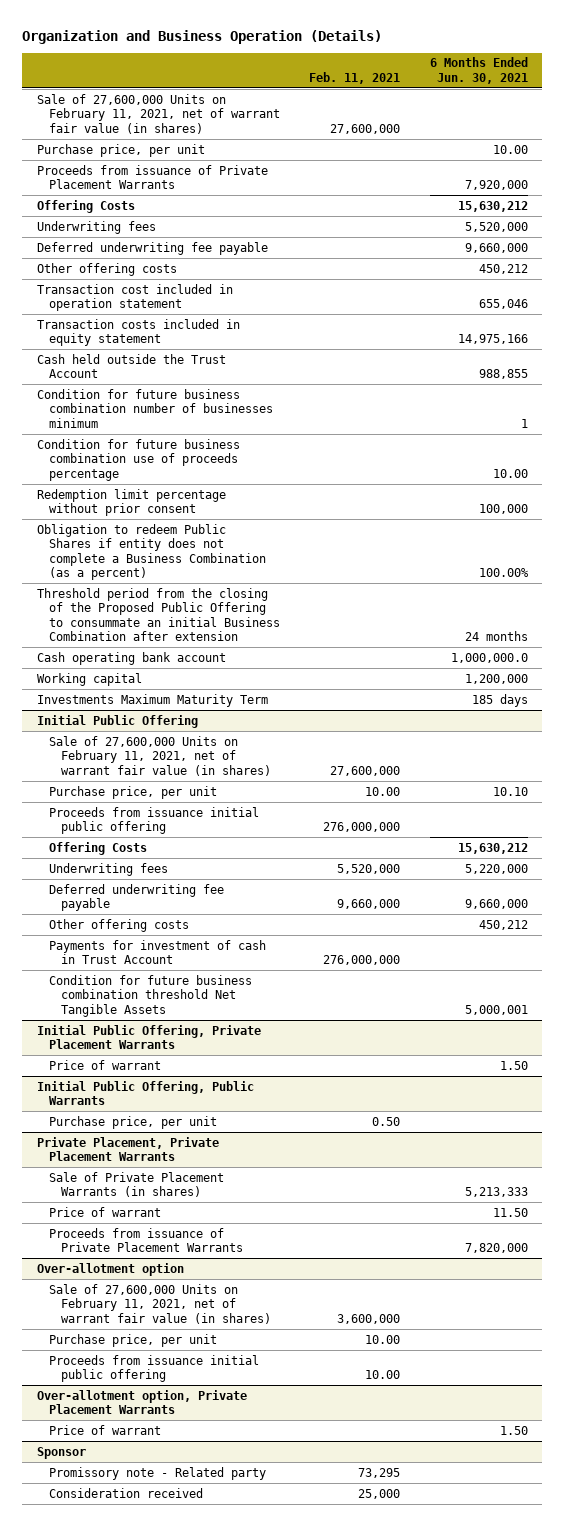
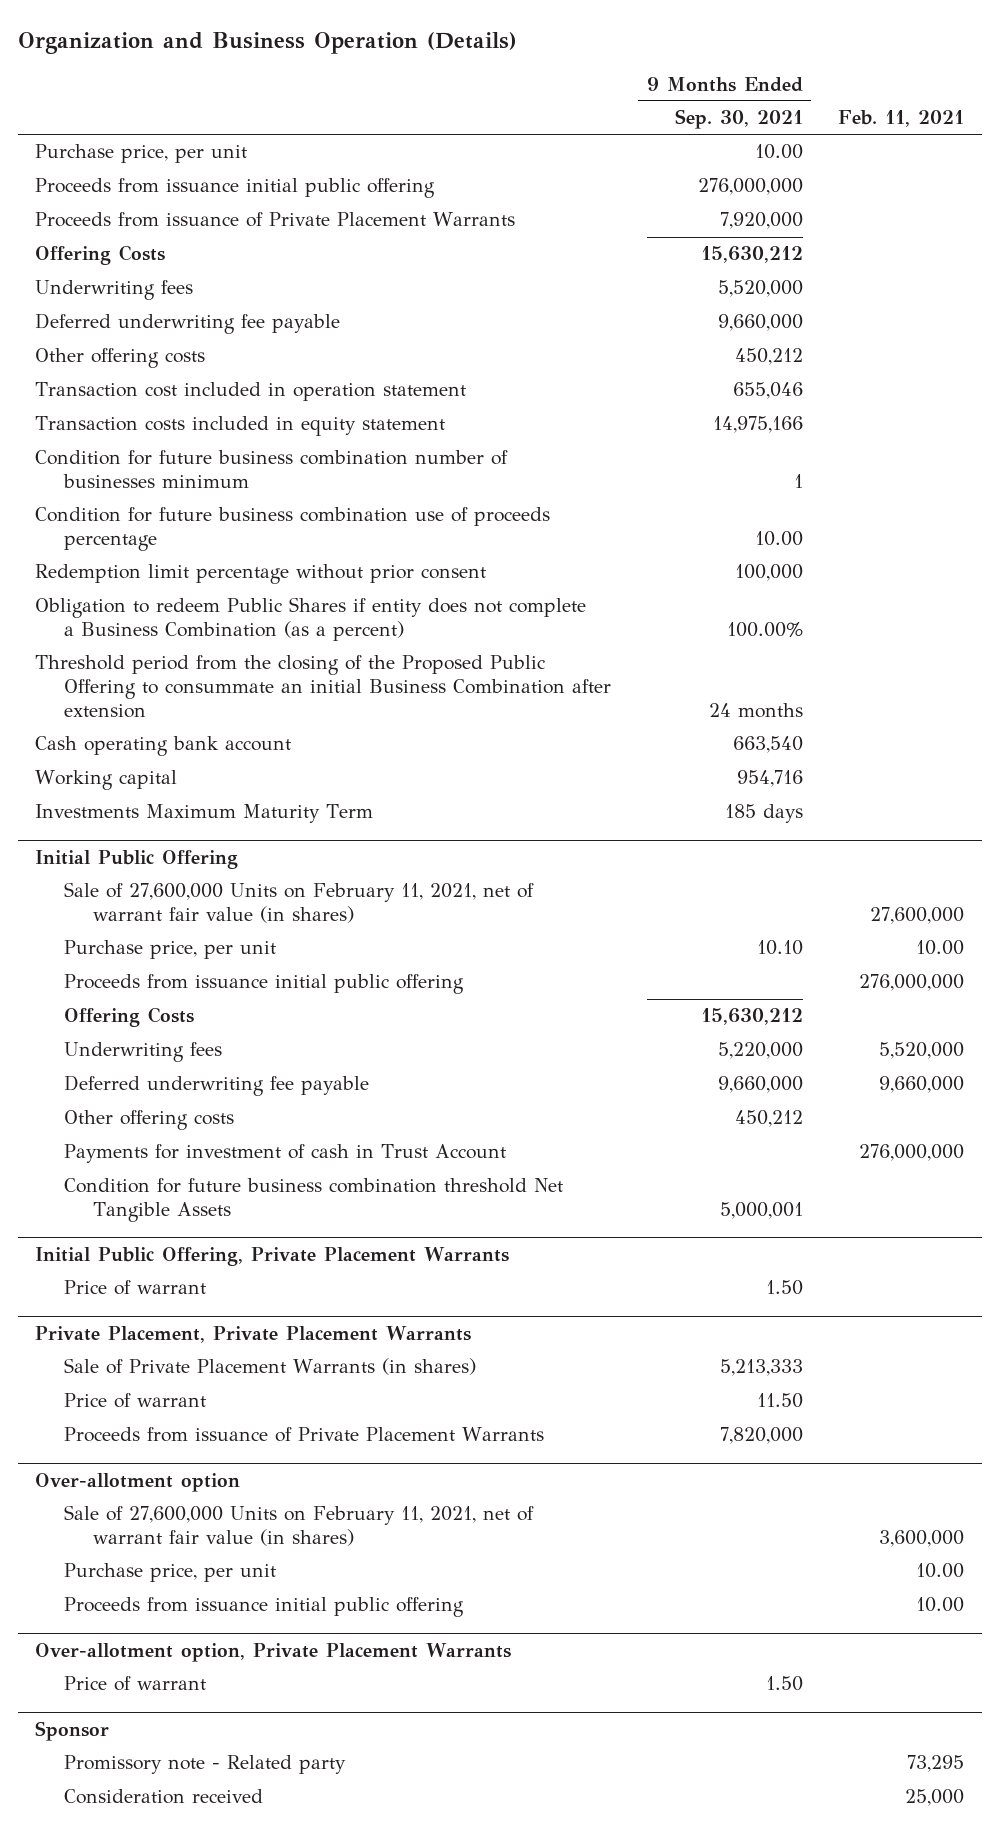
- | Feb. 11, 2021 | 6 Months Ended Jun. 30, 2021
+ | 9 Months Ended Sep. 30, 2021 | Feb. 11, 2021
- Sale of 27,600,000 Units on February 11, 2021, net of warrant fair value (in shares) | 27,600,000 |
+ Proceeds from issuance initial public offering | 276,000,000 |
- Cash held outside the Trust Account | | 988,855
- Initial Public Offering, Public Warrants
- Purchase price, per unit | 0.50 |

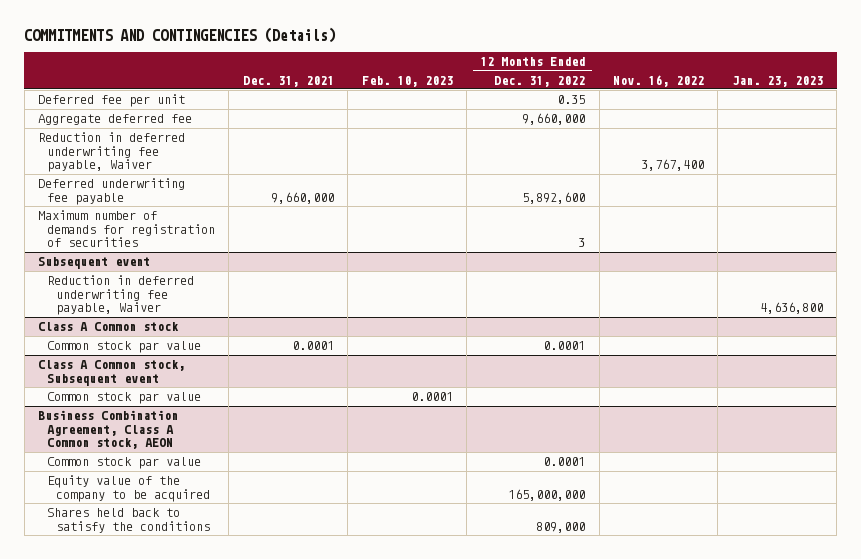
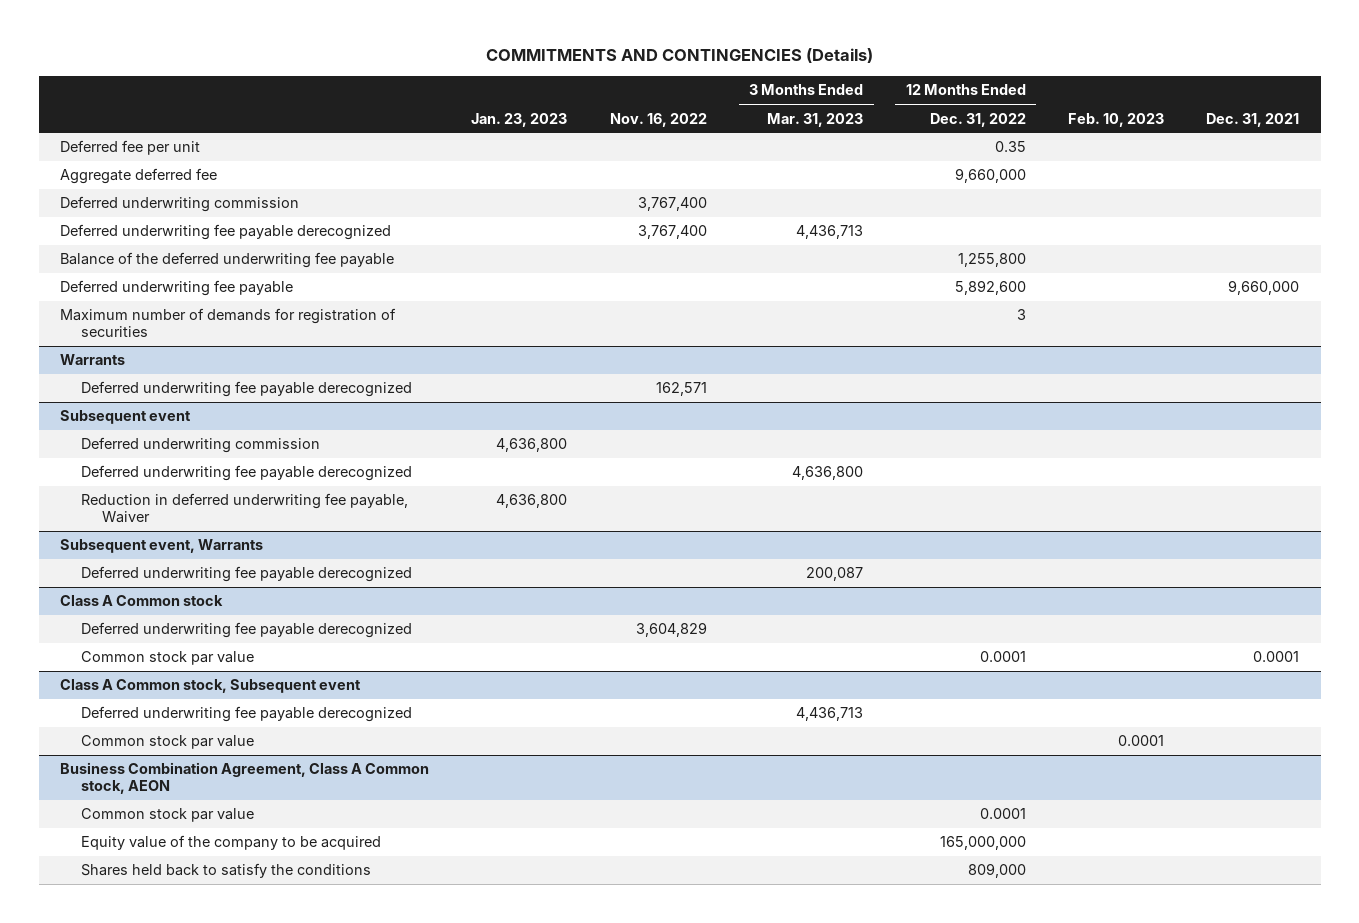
- | Dec. 31, 2021 | Feb. 10, 2023 | 12 Months Ended Dec. 31, 2022 | Nov. 16, 2022 | Jan. 23, 2023
+ | Jan. 23, 2023 | Nov. 16, 2022 | 3 Months Ended Mar. 31, 2023 | 12 Months Ended Dec. 31, 2022 | Feb. 10, 2023 | Dec. 31, 2021
- Reduction in deferred underwriting fee payable, Waiver | | | | 3,767,400 |
+ Deferred underwriting commission | | 3,767,400 | | | |
+ Deferred underwriting fee payable derecognized | | 3,767,400 | 4,436,713 | | |
+ Balance of the deferred underwriting fee payable | | | | 1,255,800 | |
+ Warrants
+ Deferred underwriting fee payable derecognized | | 162,571 | | | |
@ Subsequent event
+ Deferred underwriting commission | 4,636,800 | | | | |
+ Deferred underwriting fee payable derecognized | | | 4,636,800 | | |
+ Subsequent event, Warrants
+ Deferred underwriting fee payable derecognized | | | 200,087 | | |
@ Class A Common stock
+ Deferred underwriting fee payable derecognized | | 3,604,829 | | | |
@ Class A Common stock, Subsequent event
+ Deferred underwriting fee payable derecognized | | | 4,436,713 | | |

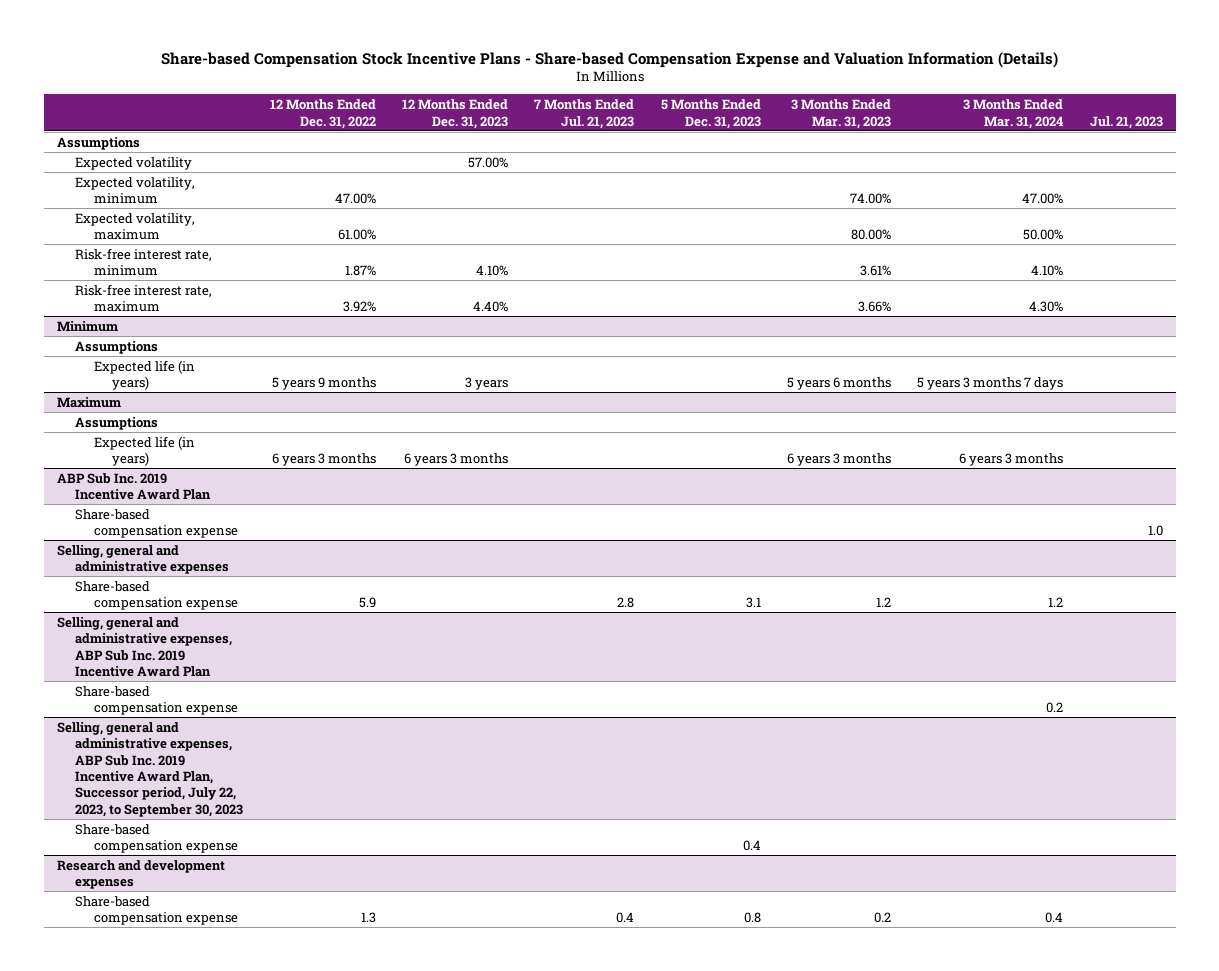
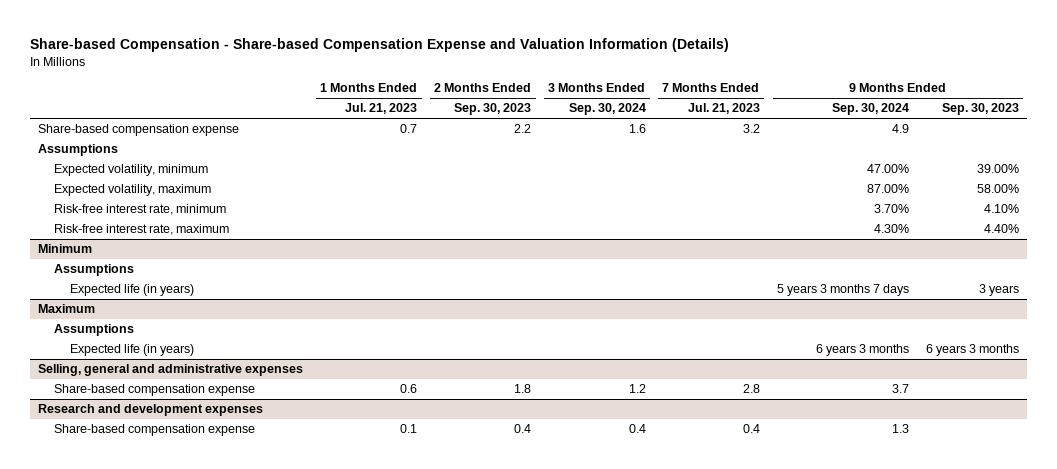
- Share-based Compensation Stock Incentive Plans - Share-based Compensation Expense and Valuation Information (Details)
+ Share-based Compensation - Share-based Compensation Expense and Valuation Information (Details)
- | 12 Months Ended Dec. 31, 2022 | 12 Months Ended Dec. 31, 2023 | 7 Months Ended Jul. 21, 2023 | 5 Months Ended Dec. 31, 2023 | 3 Months Ended Mar. 31, 2023 | 3 Months Ended Mar. 31, 2024 | Jul. 21, 2023
+ | 1 Months Ended Jul. 21, 2023 | 2 Months Ended Sep. 30, 2023 | 3 Months Ended Sep. 30, 2024 | 7 Months Ended Jul. 21, 2023 | 9 Months Ended Sep. 30, 2024 | 9 Months Ended Sep. 30, 2023
+ Share-based compensation expense | 0.7 | 2.2 | 1.6 | 3.2 | 4.9 |
- Expected volatility | | 57.00% | | | | |
- ABP Sub Inc. 2019 Incentive Award Plan
- Share-based compensation expense | | | | | | | 1.0
- Selling, general and administrative expenses, ABP Sub Inc. 2019 Incentive Award Plan
- Share-based compensation expense | | | | | | 0.2 |
- Selling, general and administrative expenses, ABP Sub Inc. 2019 Incentive Award Plan, Successor period, July 22, 2023, to September 30, 2023
- Share-based compensation expense | | | | 0.4 | | |

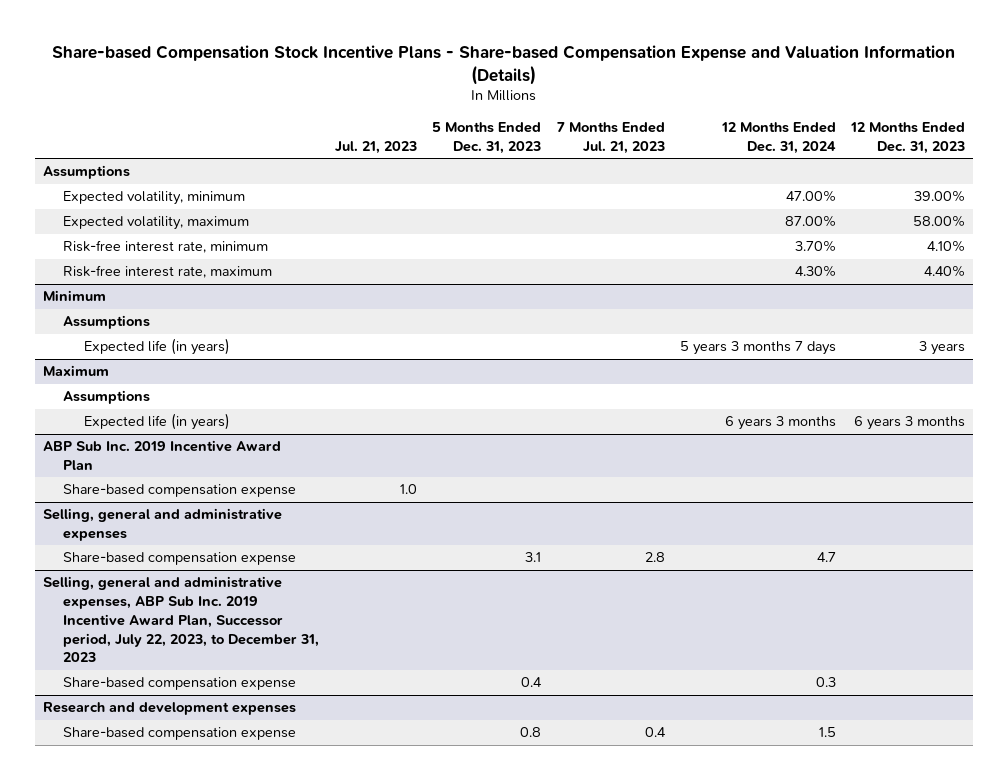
- Share-based Compensation - Share-based Compensation Expense and Valuation Information (Details)
+ Share-based Compensation Stock Incentive Plans - Share-based Compensation Expense and Valuation Information (Details)
- | 1 Months Ended Jul. 21, 2023 | 2 Months Ended Sep. 30, 2023 | 3 Months Ended Sep. 30, 2024 | 7 Months Ended Jul. 21, 2023 | 9 Months Ended Sep. 30, 2024 | 9 Months Ended Sep. 30, 2023
+ | Jul. 21, 2023 | 5 Months Ended Dec. 31, 2023 | 7 Months Ended Jul. 21, 2023 | 12 Months Ended Dec. 31, 2024 | 12 Months Ended Dec. 31, 2023
- Share-based compensation expense | 0.7 | 2.2 | 1.6 | 3.2 | 4.9 |
+ ABP Sub Inc. 2019 Incentive Award Plan
+ Share-based compensation expense | 1.0 | | | |
+ Selling, general and administrative expenses, ABP Sub Inc. 2019 Incentive Award Plan, Successor period, July 22, 2023, to December 31, 2023
+ Share-based compensation expense | | 0.4 | | 0.3 |

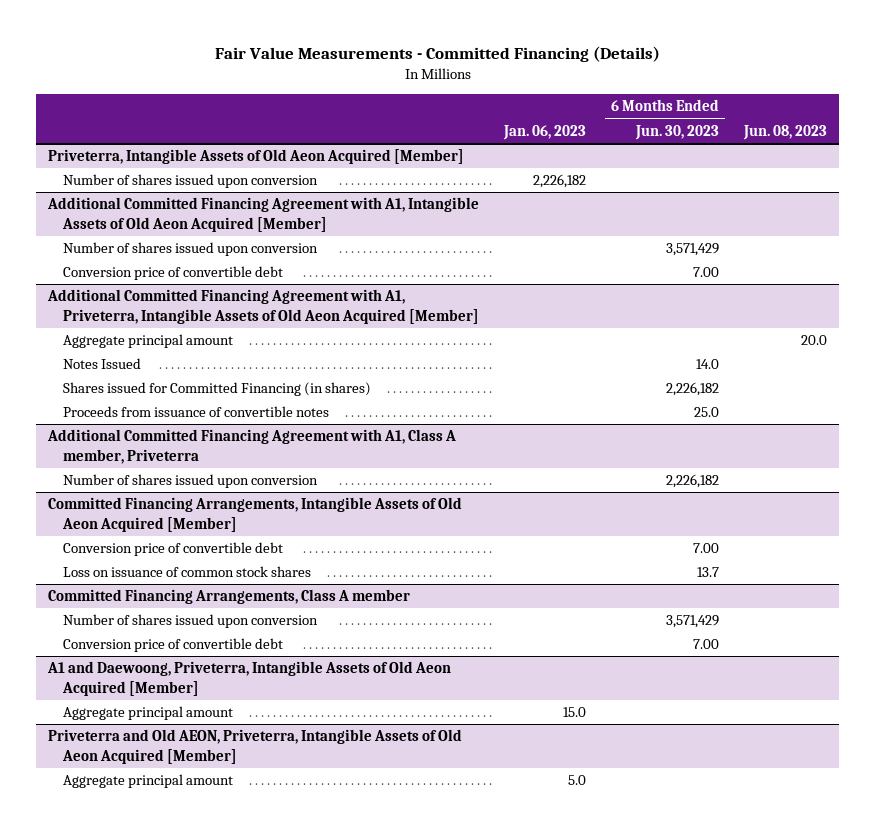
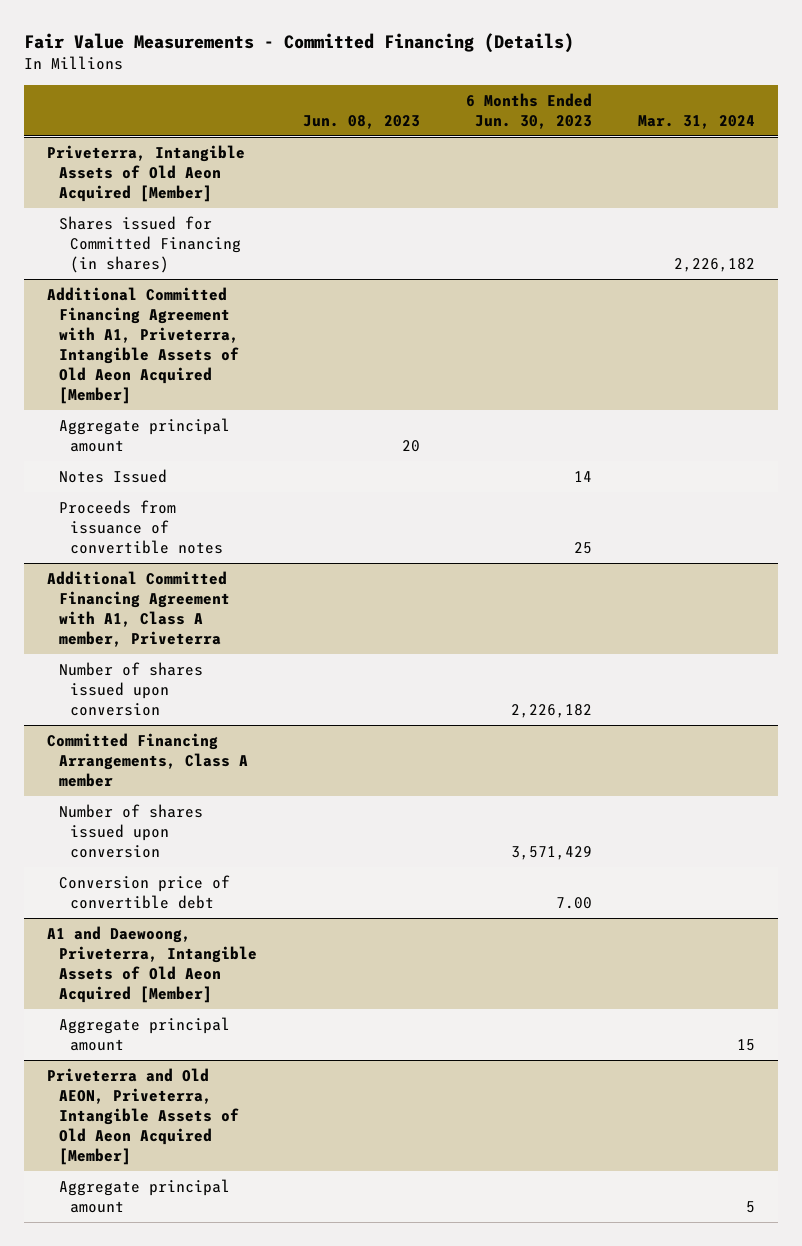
- | Jan. 06, 2023 | 6 Months Ended Jun. 30, 2023 | Jun. 08, 2023
+ | Jun. 08, 2023 | 6 Months Ended Jun. 30, 2023 | Mar. 31, 2024
@ Priveterra, Intangible Assets of Old Aeon Acquired [Member]
- Number of shares issued upon conversion | 2,226,182 | |
- Additional Committed Financing Agreement with A1, Intangible Assets of Old Aeon Acquired [Member]
- Number of shares issued upon conversion | | 3,571,429 |
- Conversion price of convertible debt | | 7.00 |
@ Priveterra, Intangible Assets of Old Aeon Acquired [Member]
+ Shares issued for Committed Financing (in shares) | | | 2,226,182
@ Additional Committed Financing Agreement with A1, Priveterra, Intangible Assets of Old Aeon Acquired [Member]
- Aggregate principal amount | | | 20.0
- Notes Issued | | 14.0 |
- Shares issued for Committed Financing (in shares) | | 2,226,182 |
- Proceeds from issuance of convertible notes | | 25.0 |
+ Aggregate principal amount | 20 | |
+ Notes Issued | | 14 |
+ Proceeds from issuance of convertible notes | | 25 |
- Committed Financing Arrangements, Intangible Assets of Old Aeon Acquired [Member]
- Conversion price of convertible debt | | 7.00 |
- Loss on issuance of common stock shares | | 13.7 |

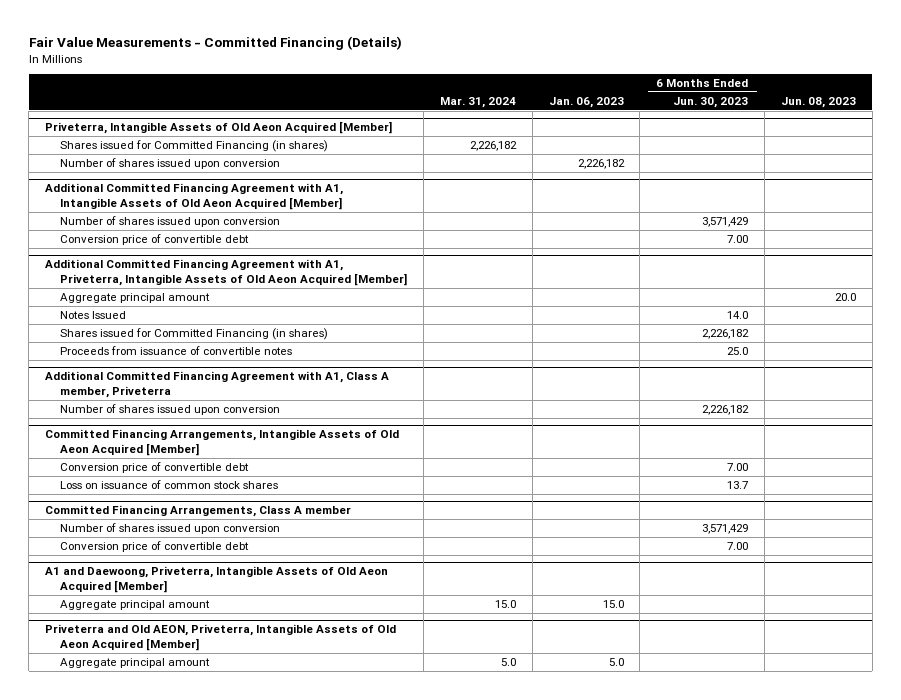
- | Jun. 08, 2023 | 6 Months Ended Jun. 30, 2023 | Mar. 31, 2024
+ | Mar. 31, 2024 | Jan. 06, 2023 | 6 Months Ended Jun. 30, 2023 | Jun. 08, 2023
@ Priveterra, Intangible Assets of Old Aeon Acquired [Member]
+ Number of shares issued upon conversion | | 2,226,182 | |
+ Additional Committed Financing Agreement with A1, Intangible Assets of Old Aeon Acquired [Member]
+ Number of shares issued upon conversion | | | 3,571,429 |
+ Conversion price of convertible debt | | | 7.00 |
@ Additional Committed Financing Agreement with A1, Priveterra, Intangible Assets of Old Aeon Acquired [Member]
- Aggregate principal amount | 20 | |
- Notes Issued | | 14 |
- Proceeds from issuance of convertible notes | | 25 |
+ Aggregate principal amount | | | | 20.0
+ Notes Issued | | | 14.0 |
+ Shares issued for Committed Financing (in shares) | | | 2,226,182 |
+ Proceeds from issuance of convertible notes | | | 25.0 |
+ Committed Financing Arrangements, Intangible Assets of Old Aeon Acquired [Member]
+ Conversion price of convertible debt | | | 7.00 |
+ Loss on issuance of common stock shares | | | 13.7 |
@ A1 and Daewoong, Priveterra, Intangible Assets of Old Aeon Acquired [Member]
- Aggregate principal amount | | | 15
+ Aggregate principal amount | 15.0 | 15.0 | |
@ Priveterra and Old AEON, Priveterra, Intangible Assets of Old Aeon Acquired [Member]
- Aggregate principal amount | | | 5
+ Aggregate principal amount | 5.0 | 5.0 | |

